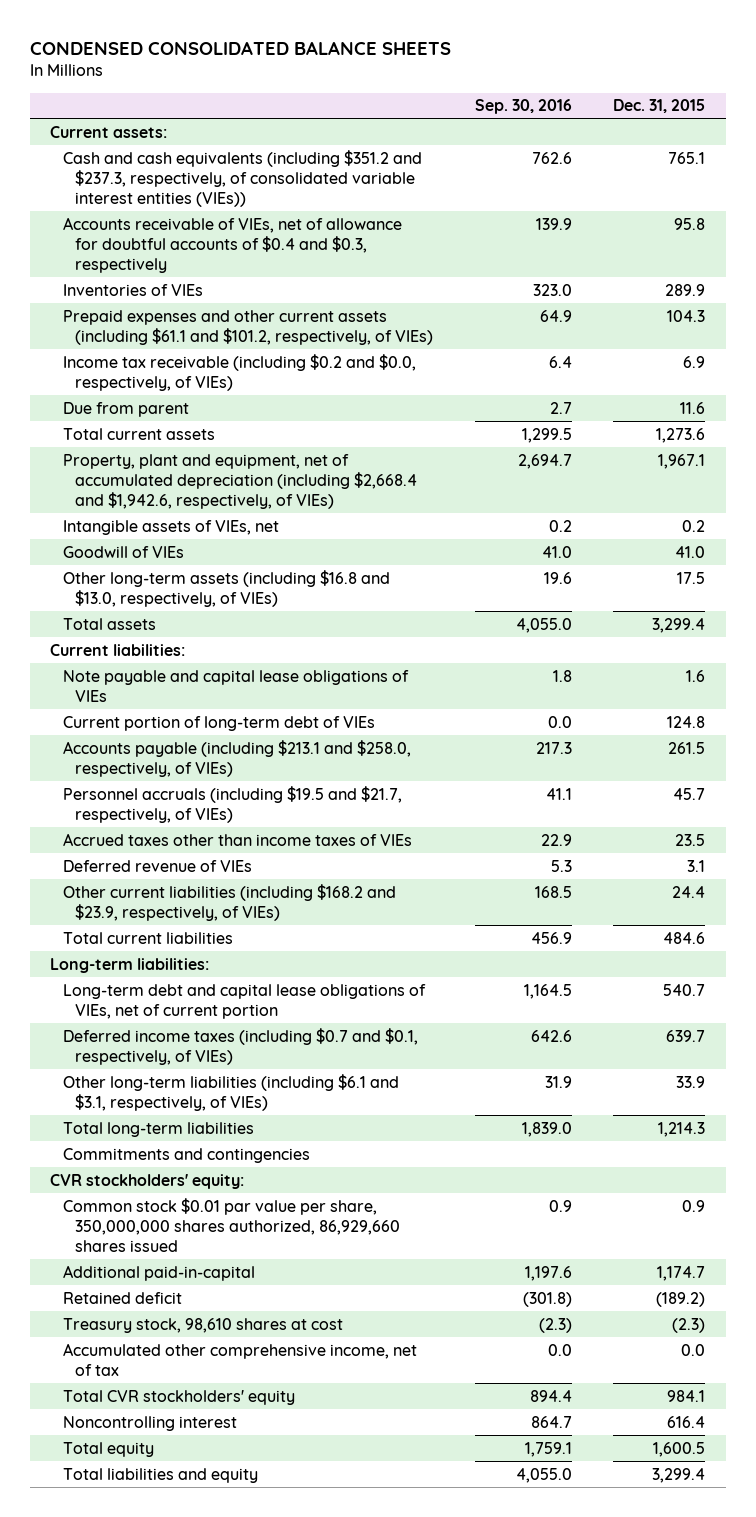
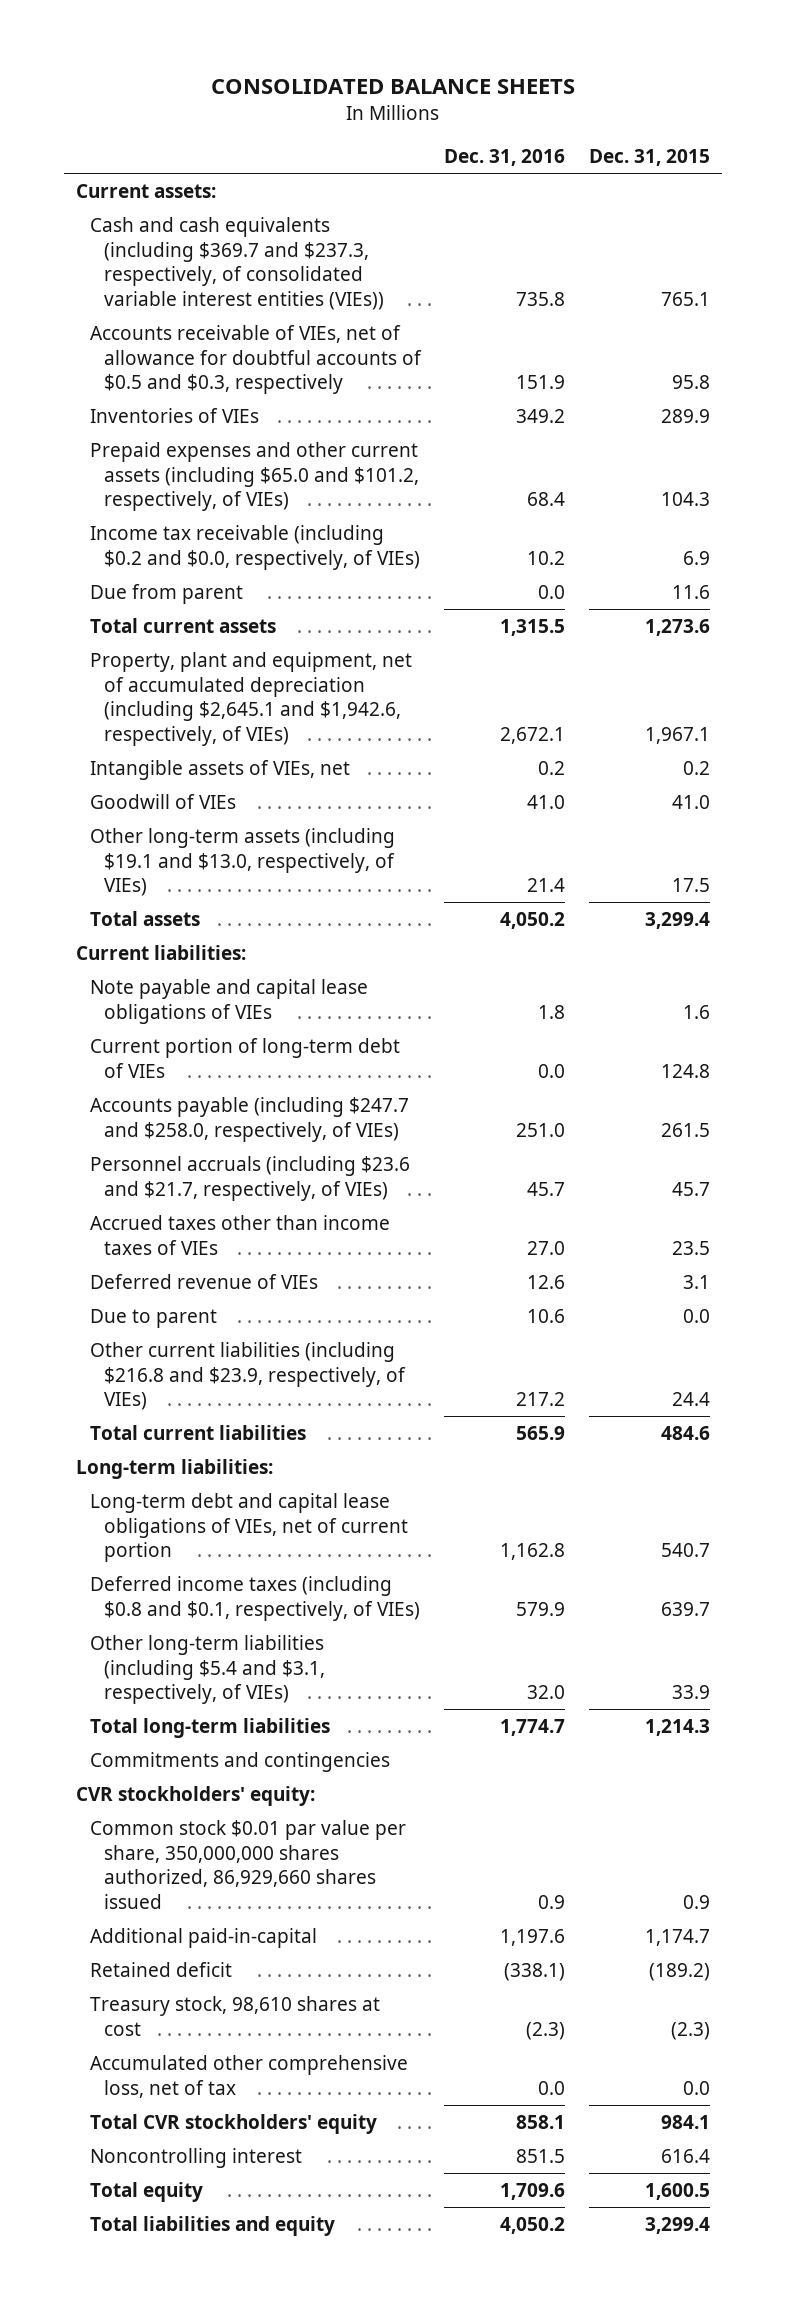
- CONDENSED CONSOLIDATED BALANCE SHEETS
+ CONSOLIDATED BALANCE SHEETS
- | Sep. 30, 2016 | Dec. 31, 2015
+ | Dec. 31, 2016 | Dec. 31, 2015
- Cash and cash equivalents (including $351.2 and $237.3, respectively, of consolidated variable interest entities (VIEs)) | 762.6 | 765.1
- Accounts receivable of VIEs, net of allowance for doubtful accounts of $0.4 and $0.3, respectively | 139.9 | 95.8
+ Cash and cash equivalents (including $369.7 and $237.3, respectively, of consolidated variable interest entities (VIEs)) | 735.8 | 765.1
+ Accounts receivable of VIEs, net of allowance for doubtful accounts of $0.5 and $0.3, respectively | 151.9 | 95.8
- Prepaid expenses and other current assets (including $61.1 and $101.2, respectively, of VIEs) | 64.9 | 104.3
+ Prepaid expenses and other current assets (including $65.0 and $101.2, respectively, of VIEs) | 68.4 | 104.3
- Property, plant and equipment, net of accumulated depreciation (including $2,668.4 and $1,942.6, respectively, of VIEs) | 2,694.7 | 1,967.1
+ Property, plant and equipment, net of accumulated depreciation (including $2,645.1 and $1,942.6, respectively, of VIEs) | 2,672.1 | 1,967.1
- Other long-term assets (including $16.8 and $13.0, respectively, of VIEs) | 19.6 | 17.5
+ Other long-term assets (including $19.1 and $13.0, respectively, of VIEs) | 21.4 | 17.5
- Accounts payable (including $213.1 and $258.0, respectively, of VIEs) | 217.3 | 261.5
- Personnel accruals (including $19.5 and $21.7, respectively, of VIEs) | 41.1 | 45.7
+ Accounts payable (including $247.7 and $258.0, respectively, of VIEs) | 251.0 | 261.5
+ Personnel accruals (including $23.6 and $21.7, respectively, of VIEs) | 45.7 | 45.7
- Other current liabilities (including $168.2 and $23.9, respectively, of VIEs) | 168.5 | 24.4
+ Due to parent | 10.6 | 0.0
+ Other current liabilities (including $216.8 and $23.9, respectively, of VIEs) | 217.2 | 24.4
- Deferred income taxes (including $0.7 and $0.1, respectively, of VIEs) | 642.6 | 639.7
- Other long-term liabilities (including $6.1 and $3.1, respectively, of VIEs) | 31.9 | 33.9
+ Deferred income taxes (including $0.8 and $0.1, respectively, of VIEs) | 579.9 | 639.7
+ Other long-term liabilities (including $5.4 and $3.1, respectively, of VIEs) | 32.0 | 33.9
- Accumulated other comprehensive income, net of tax | 0.0 | 0.0
+ Accumulated other comprehensive loss, net of tax | 0.0 | 0.0

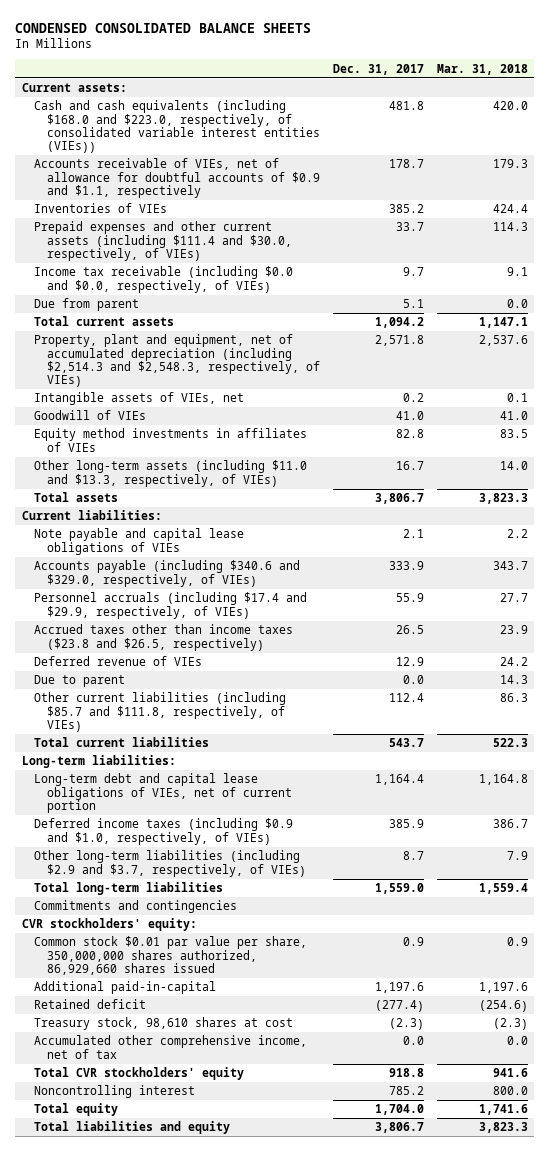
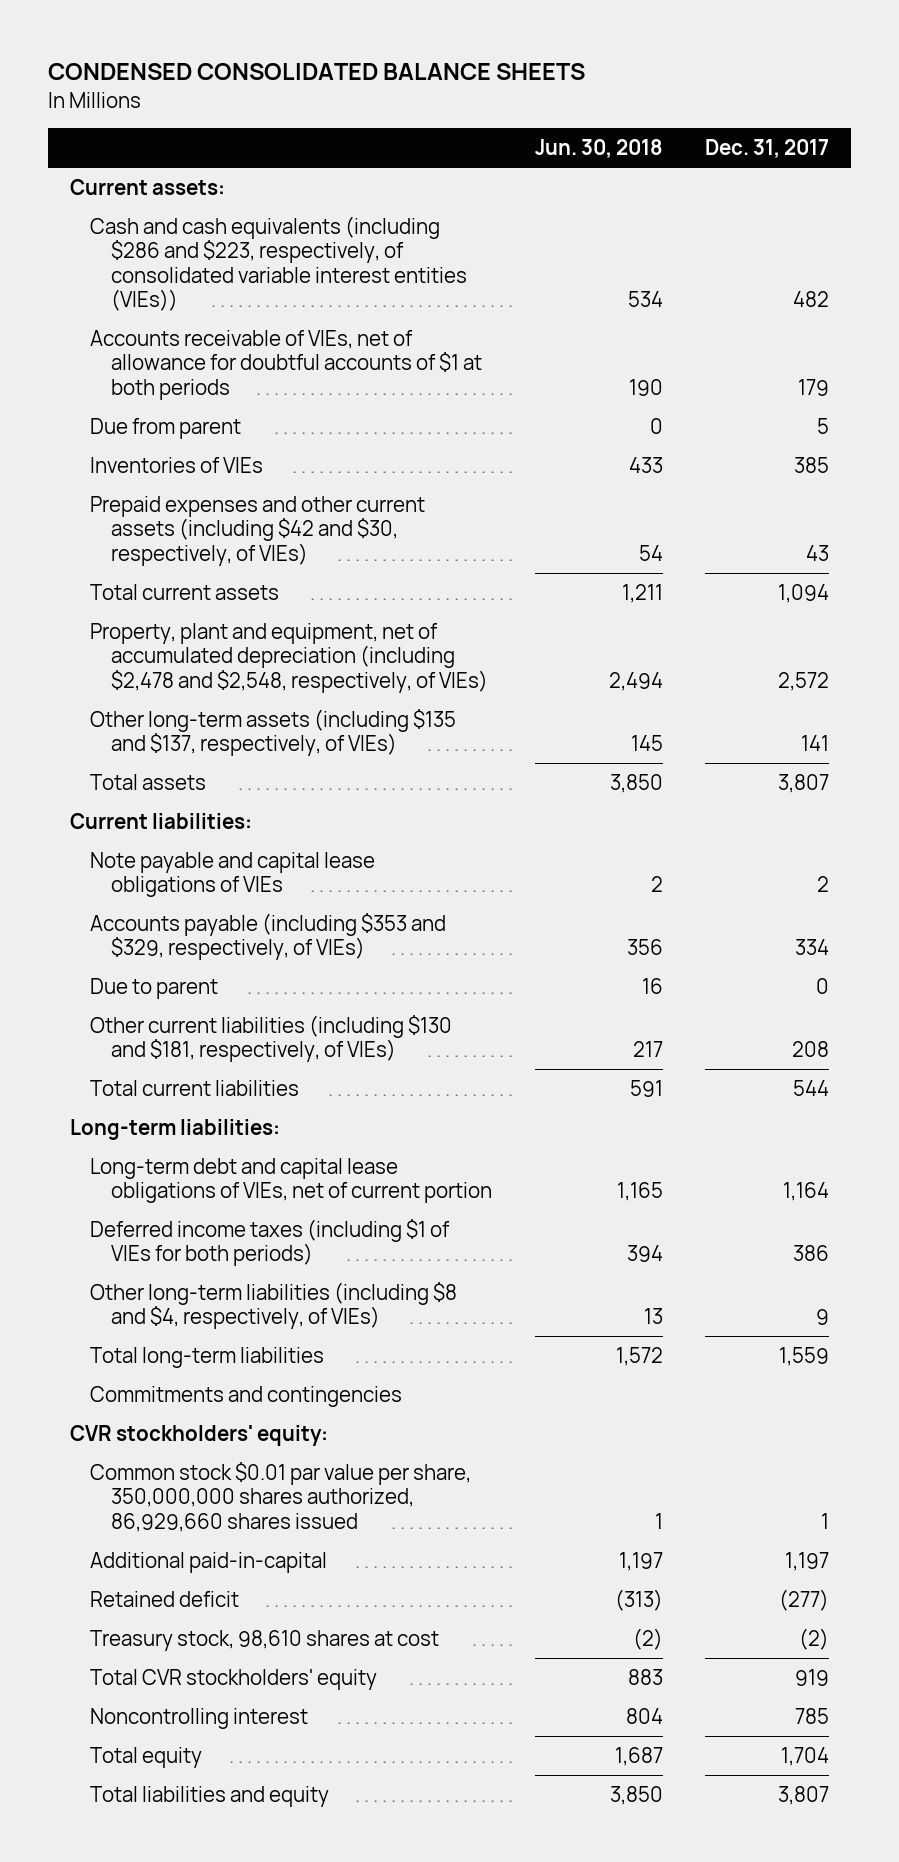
- | Dec. 31, 2017 | Mar. 31, 2018
+ | Jun. 30, 2018 | Dec. 31, 2017
- Cash and cash equivalents (including $168.0 and $223.0, respectively, of consolidated variable interest entities (VIEs)) | 481.8 | 420.0
- Accounts receivable of VIEs, net of allowance for doubtful accounts of $0.9 and $1.1, respectively | 178.7 | 179.3
- Inventories of VIEs | 385.2 | 424.4
- Prepaid expenses and other current assets (including $111.4 and $30.0, respectively, of VIEs) | 33.7 | 114.3
- Income tax receivable (including $0.0 and $0.0, respectively, of VIEs) | 9.7 | 9.1
- Due from parent | 5.1 | 0.0
- Total current assets | 1,094.2 | 1,147.1
- Property, plant and equipment, net of accumulated depreciation (including $2,514.3 and $2,548.3, respectively, of VIEs) | 2,571.8 | 2,537.6
- Intangible assets of VIEs, net | 0.2 | 0.1
- Goodwill of VIEs | 41.0 | 41.0
- Equity method investments in affiliates of VIEs | 82.8 | 83.5
- Other long-term assets (including $11.0 and $13.3, respectively, of VIEs) | 16.7 | 14.0
- Total assets | 3,806.7 | 3,823.3
+ Cash and cash equivalents (including $286 and $223, respectively, of consolidated variable interest entities (VIEs)) | 534 | 482
+ Accounts receivable of VIEs, net of allowance for doubtful accounts of $1 at both periods | 190 | 179
+ Due from parent | 0 | 5
+ Inventories of VIEs | 433 | 385
+ Prepaid expenses and other current assets (including $42 and $30, respectively, of VIEs) | 54 | 43
+ Total current assets | 1,211 | 1,094
+ Property, plant and equipment, net of accumulated depreciation (including $2,478 and $2,548, respectively, of VIEs) | 2,494 | 2,572
+ Other long-term assets (including $135 and $137, respectively, of VIEs) | 145 | 141
+ Total assets | 3,850 | 3,807
- Note payable and capital lease obligations of VIEs | 2.1 | 2.2
- Accounts payable (including $340.6 and $329.0, respectively, of VIEs) | 333.9 | 343.7
- Personnel accruals (including $17.4 and $29.9, respectively, of VIEs) | 55.9 | 27.7
- Accrued taxes other than income taxes ($23.8 and $26.5, respectively) | 26.5 | 23.9
- Deferred revenue of VIEs | 12.9 | 24.2
- Due to parent | 0.0 | 14.3
- Other current liabilities (including $85.7 and $111.8, respectively, of VIEs) | 112.4 | 86.3
- Total current liabilities | 543.7 | 522.3
+ Note payable and capital lease obligations of VIEs | 2 | 2
+ Accounts payable (including $353 and $329, respectively, of VIEs) | 356 | 334
+ Due to parent | 16 | 0
+ Other current liabilities (including $130 and $181, respectively, of VIEs) | 217 | 208
+ Total current liabilities | 591 | 544
- Long-term debt and capital lease obligations of VIEs, net of current portion | 1,164.4 | 1,164.8
- Deferred income taxes (including $0.9 and $1.0, respectively, of VIEs) | 385.9 | 386.7
- Other long-term liabilities (including $2.9 and $3.7, respectively, of VIEs) | 8.7 | 7.9
- Total long-term liabilities | 1,559.0 | 1,559.4
+ Long-term debt and capital lease obligations of VIEs, net of current portion | 1,165 | 1,164
+ Deferred income taxes (including $1 of VIEs for both periods) | 394 | 386
+ Other long-term liabilities (including $8 and $4, respectively, of VIEs) | 13 | 9
+ Total long-term liabilities | 1,572 | 1,559
- Common stock $0.01 par value per share, 350,000,000 shares authorized, 86,929,660 shares issued | 0.9 | 0.9
- Additional paid-in-capital | 1,197.6 | 1,197.6
- Retained deficit | (277.4) | (254.6)
- Treasury stock, 98,610 shares at cost | (2.3) | (2.3)
- Accumulated other comprehensive income, net of tax | 0.0 | 0.0
- Total CVR stockholders' equity | 918.8 | 941.6
- Noncontrolling interest | 785.2 | 800.0
- Total equity | 1,704.0 | 1,741.6
- Total liabilities and equity | 3,806.7 | 3,823.3
+ Common stock $0.01 par value per share, 350,000,000 shares authorized, 86,929,660 shares issued | 1 | 1
+ Additional paid-in-capital | 1,197 | 1,197
+ Retained deficit | (313) | (277)
+ Treasury stock, 98,610 shares at cost | (2) | (2)
+ Total CVR stockholders' equity | 883 | 919
+ Noncontrolling interest | 804 | 785
+ Total equity | 1,687 | 1,704
+ Total liabilities and equity | 3,850 | 3,807

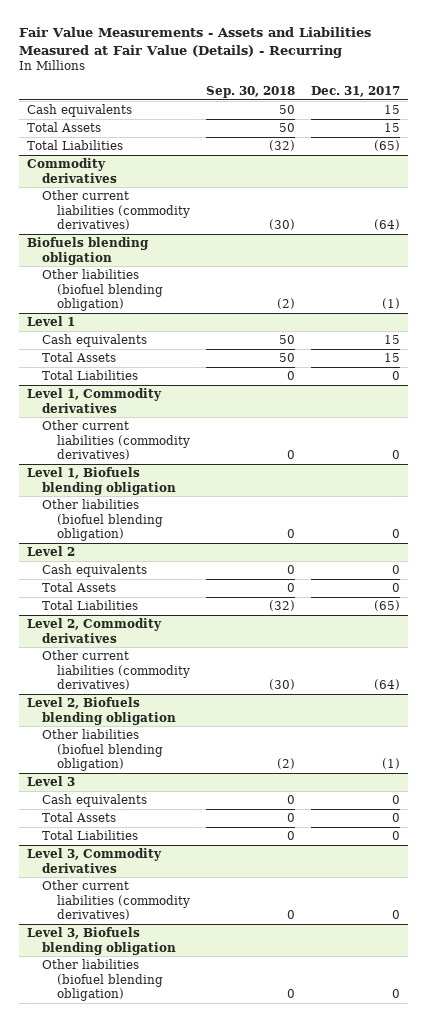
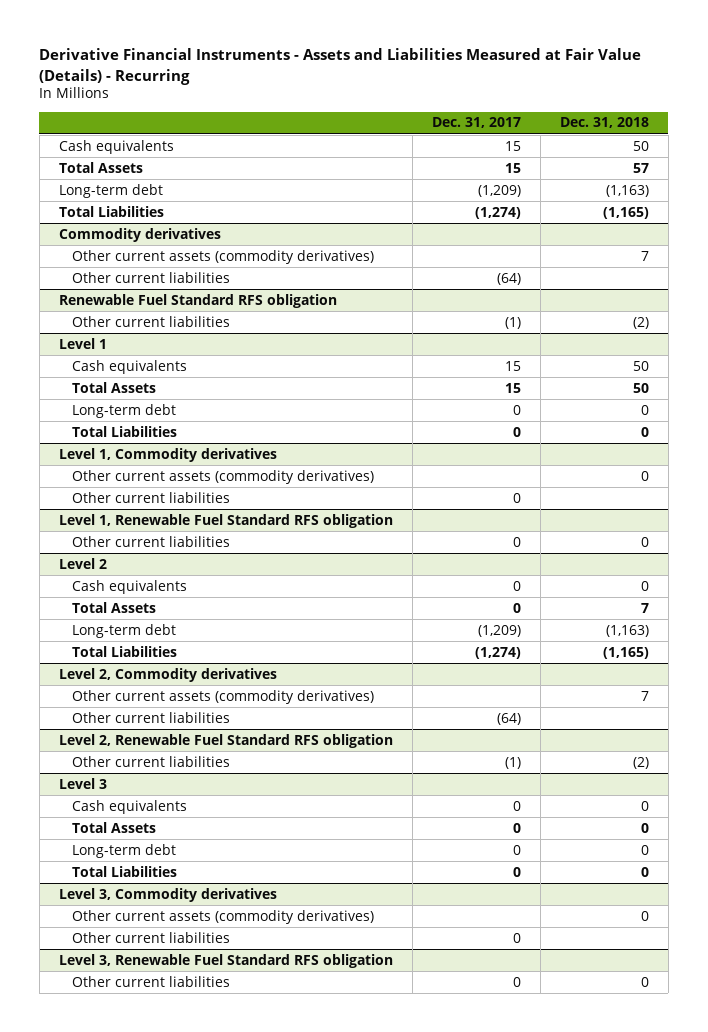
- Fair Value Measurements - Assets and Liabilities Measured at Fair Value (Details) - Recurring
+ Derivative Financial Instruments - Assets and Liabilities Measured at Fair Value (Details) - Recurring
- | Sep. 30, 2018 | Dec. 31, 2017
+ | Dec. 31, 2017 | Dec. 31, 2018
- Total Liabilities | (32) | (65)
+ Long-term debt | (1,209) | (1,163)
+ Total Liabilities | (1,274) | (1,165)
@ Commodity derivatives
- Other current liabilities (commodity derivatives) | (30) | (64)
- Biofuels blending obligation
- Other liabilities (biofuel blending obligation) | (2) | (1)
@ Commodity derivatives
+ Other current assets (commodity derivatives) | | 7
+ Other current liabilities | (64) |
+ Renewable Fuel Standard RFS obligation
+ Other current liabilities | (1) | (2)
@ Level 1
+ Long-term debt | 0 | 0
@ Level 1, Commodity derivatives
- Other current liabilities (commodity derivatives) | 0 | 0
- Level 1, Biofuels blending obligation
- Other liabilities (biofuel blending obligation) | 0 | 0
@ Level 1, Commodity derivatives
+ Other current assets (commodity derivatives) | | 0
+ Other current liabilities | 0 |
+ Level 1, Renewable Fuel Standard RFS obligation
+ Other current liabilities | 0 | 0
@ Level 2
- Total Liabilities | (32) | (65)
+ Long-term debt | (1,209) | (1,163)
+ Total Liabilities | (1,274) | (1,165)
@ Level 2, Commodity derivatives
- Other current liabilities (commodity derivatives) | (30) | (64)
- Level 2, Biofuels blending obligation
- Other liabilities (biofuel blending obligation) | (2) | (1)
@ Level 2, Commodity derivatives
+ Other current assets (commodity derivatives) | | 7
+ Other current liabilities | (64) |
+ Level 2, Renewable Fuel Standard RFS obligation
+ Other current liabilities | (1) | (2)
@ Level 3
+ Long-term debt | 0 | 0
@ Level 3, Commodity derivatives
- Other current liabilities (commodity derivatives) | 0 | 0
- Level 3, Biofuels blending obligation
- Other liabilities (biofuel blending obligation) | 0 | 0
@ Level 3, Commodity derivatives
+ Other current assets (commodity derivatives) | | 0
+ Other current liabilities | 0 |
+ Level 3, Renewable Fuel Standard RFS obligation
+ Other current liabilities | 0 | 0

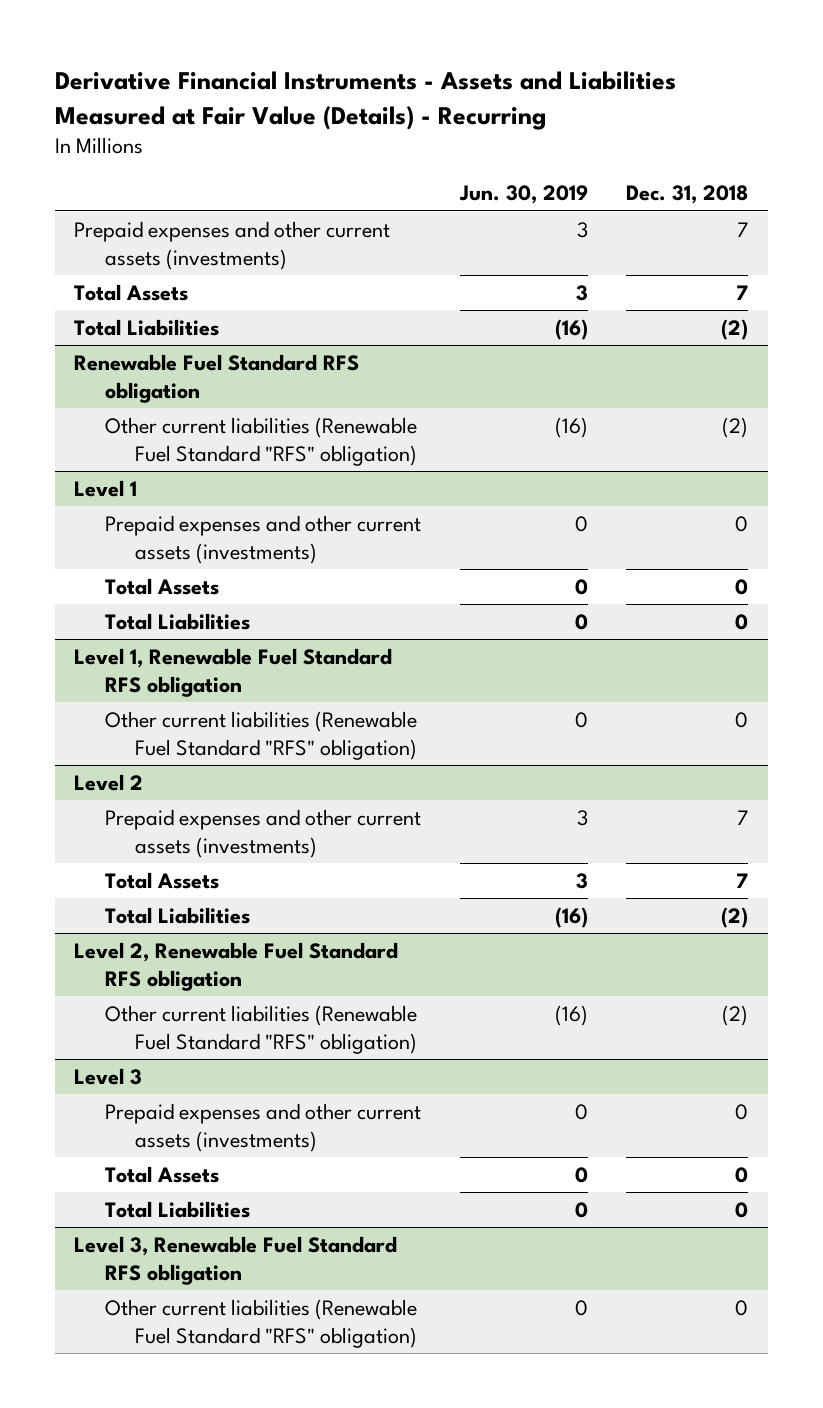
- | Dec. 31, 2017 | Dec. 31, 2018
+ | Jun. 30, 2019 | Dec. 31, 2018
- Cash equivalents | 15 | 50
- Total Assets | 15 | 57
- Long-term debt | (1,209) | (1,163)
- Total Liabilities | (1,274) | (1,165)
- Commodity derivatives
- Other current assets (commodity derivatives) | | 7
- Other current liabilities | (64) |
+ Prepaid expenses and other current assets (investments) | 3 | 7
+ Total Assets | 3 | 7
+ Total Liabilities | (16) | (2)
@ Renewable Fuel Standard RFS obligation
- Other current liabilities | (1) | (2)
+ Other current liabilities (Renewable Fuel Standard "RFS" obligation) | (16) | (2)
@ Level 1
- Cash equivalents | 15 | 50
- Total Assets | 15 | 50
- Long-term debt | 0 | 0
+ Prepaid expenses and other current assets (investments) | 0 | 0
+ Total Assets | 0 | 0
- Level 1, Commodity derivatives
- Other current assets (commodity derivatives) | | 0
- Other current liabilities | 0 |
@ Level 1, Renewable Fuel Standard RFS obligation
- Other current liabilities | 0 | 0
+ Other current liabilities (Renewable Fuel Standard "RFS" obligation) | 0 | 0
@ Level 2
- Cash equivalents | 0 | 0
+ Prepaid expenses and other current assets (investments) | 3 | 7
- Long-term debt | (1,209) | (1,163)
- Total Liabilities | (1,274) | (1,165)
- Level 2, Commodity derivatives
- Other current assets (commodity derivatives) | | 7
- Other current liabilities | (64) |
@ Level 2
+ Total Liabilities | (16) | (2)
@ Level 2, Renewable Fuel Standard RFS obligation
- Other current liabilities | (1) | (2)
+ Other current liabilities (Renewable Fuel Standard "RFS" obligation) | (16) | (2)
@ Level 3
- Cash equivalents | 0 | 0
+ Prepaid expenses and other current assets (investments) | 0 | 0
- Long-term debt | 0 | 0
- Level 3, Commodity derivatives
- Other current assets (commodity derivatives) | | 0
- Other current liabilities | 0 |
@ Level 3, Renewable Fuel Standard RFS obligation
- Other current liabilities | 0 | 0
+ Other current liabilities (Renewable Fuel Standard "RFS" obligation) | 0 | 0

